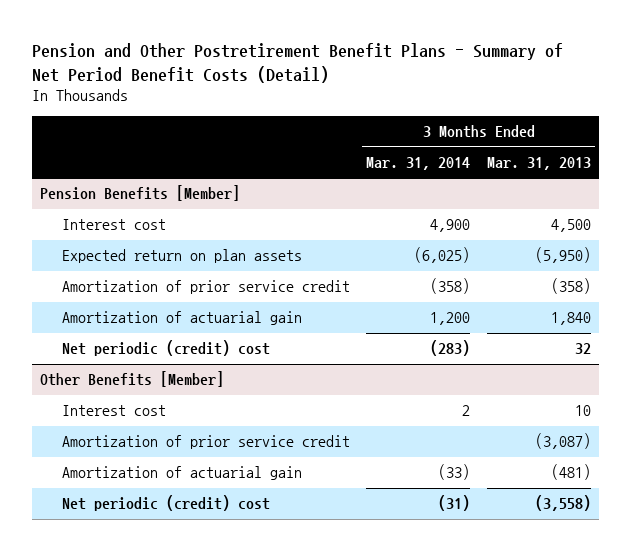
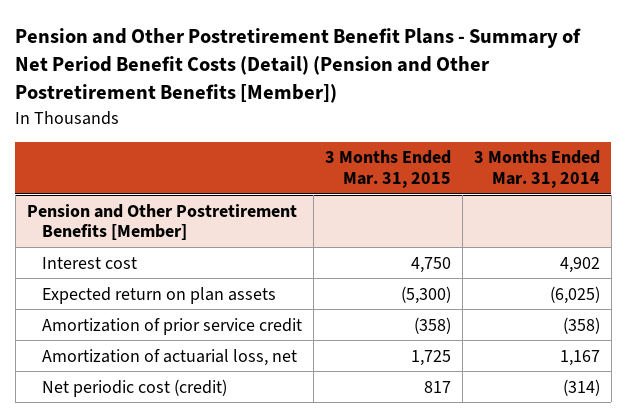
- Pension and Other Postretirement Benefit Plans - Summary of Net Period Benefit Costs (Detail)
+ Pension and Other Postretirement Benefit Plans - Summary of Net Period Benefit Costs (Detail) (Pension and Other Postretirement Benefits [Member])
- | 3 Months Ended Mar. 31, 2014 | 3 Months Ended Mar. 31, 2013
+ | 3 Months Ended Mar. 31, 2015 | 3 Months Ended Mar. 31, 2014
- Pension Benefits [Member]
- Interest cost | 4,900 | 4,500
+ Pension and Other Postretirement Benefits [Member]
+ Interest cost | 4,750 | 4,902
- Amortization of actuarial gain | 1,200 | 1,840
- Net periodic (credit) cost | (283) | 32
- Other Benefits [Member]
- Interest cost | 2 | 10
- Amortization of prior service credit | | (3,087)
- Amortization of actuarial gain | (33) | (481)
- Net periodic (credit) cost | (31) | (3,558)
+ Amortization of actuarial loss, net | 1,725 | 1,167
+ Net periodic cost (credit) | 817 | (314)

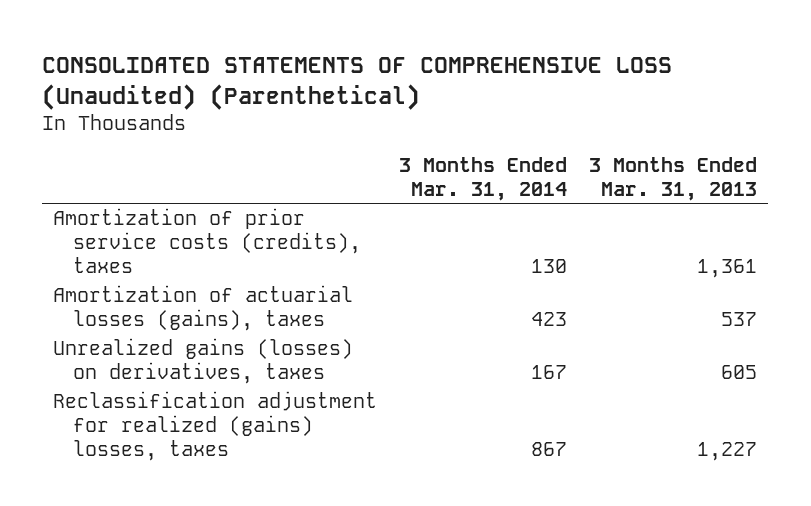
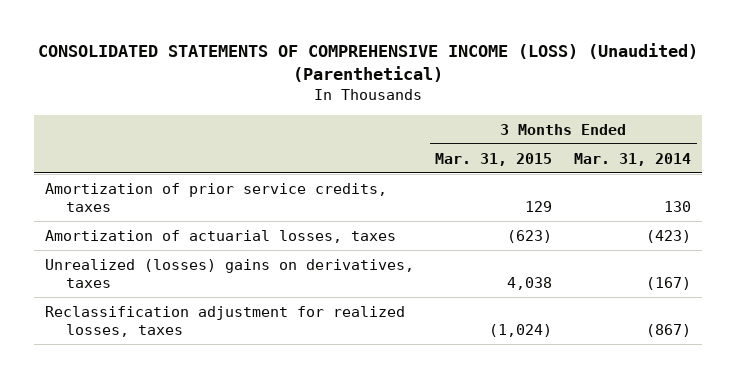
- CONSOLIDATED STATEMENTS OF COMPREHENSIVE LOSS (Unaudited) (Parenthetical)
+ CONSOLIDATED STATEMENTS OF COMPREHENSIVE INCOME (LOSS) (Unaudited) (Parenthetical)
- | 3 Months Ended Mar. 31, 2014 | 3 Months Ended Mar. 31, 2013
+ | 3 Months Ended Mar. 31, 2015 | 3 Months Ended Mar. 31, 2014
- Amortization of prior service costs (credits), taxes | 130 | 1,361
- Amortization of actuarial losses (gains), taxes | 423 | 537
- Unrealized gains (losses) on derivatives, taxes | 167 | 605
- Reclassification adjustment for realized (gains) losses, taxes | 867 | 1,227
+ Amortization of prior service credits, taxes | 129 | 130
+ Amortization of actuarial losses, taxes | (623) | (423)
+ Unrealized (losses) gains on derivatives, taxes | 4,038 | (167)
+ Reclassification adjustment for realized losses, taxes | (1,024) | (867)

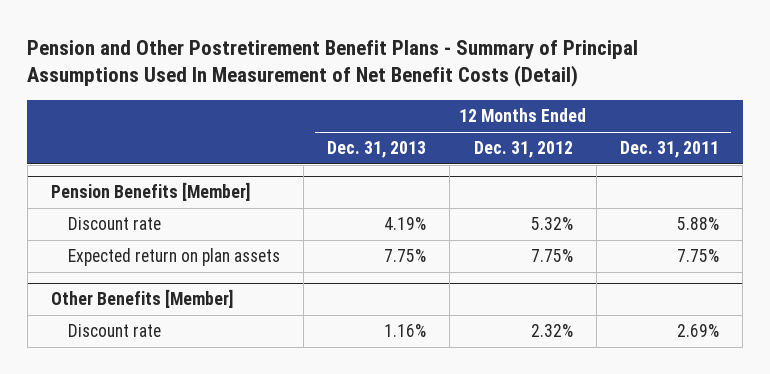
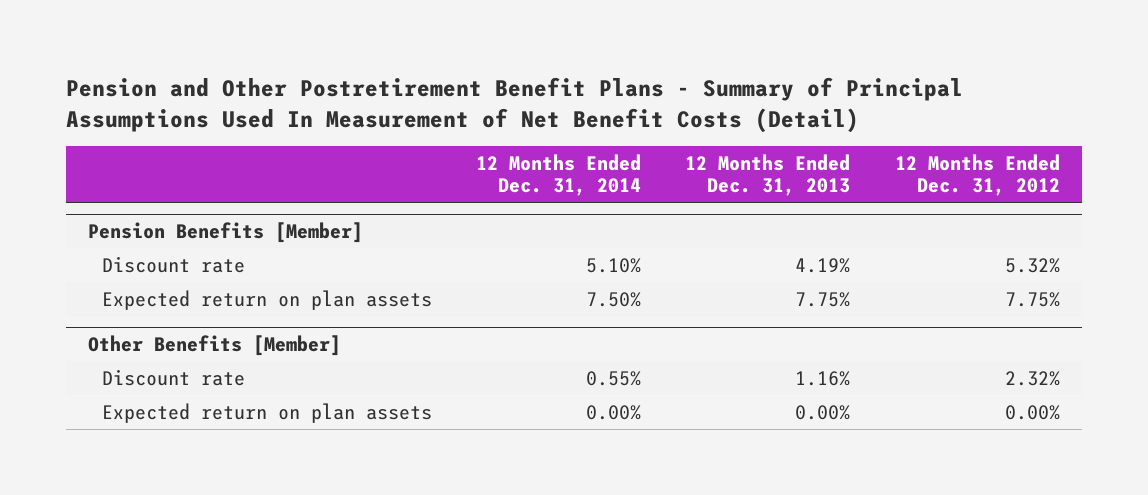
- | 12 Months Ended Dec. 31, 2013 | 12 Months Ended Dec. 31, 2012 | 12 Months Ended Dec. 31, 2011
+ | 12 Months Ended Dec. 31, 2014 | 12 Months Ended Dec. 31, 2013 | 12 Months Ended Dec. 31, 2012
@ Other Benefits [Member]
+ Expected return on plan assets | 0.00% | 0.00% | 0.00%

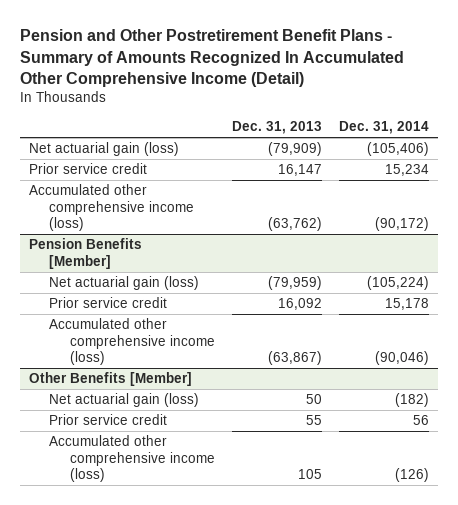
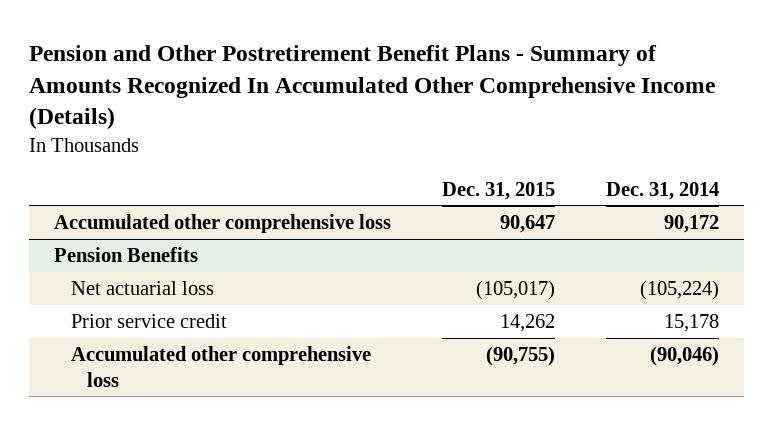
- Pension and Other Postretirement Benefit Plans - Summary of Amounts Recognized In Accumulated Other Comprehensive Income (Detail)
+ Pension and Other Postretirement Benefit Plans - Summary of Amounts Recognized In Accumulated Other Comprehensive Income (Details)
- | Dec. 31, 2013 | Dec. 31, 2014
+ | Dec. 31, 2015 | Dec. 31, 2014
- Net actuarial gain (loss) | (79,909) | (105,406)
- Prior service credit | 16,147 | 15,234
- Accumulated other comprehensive income (loss) | (63,762) | (90,172)
- Pension Benefits [Member]
- Net actuarial gain (loss) | (79,959) | (105,224)
+ Accumulated other comprehensive loss | 90,647 | 90,172
+ Pension Benefits
+ Net actuarial loss | (105,017) | (105,224)
- Accumulated other comprehensive income (loss) | (63,867) | (90,046)
- Other Benefits [Member]
- Net actuarial gain (loss) | 50 | (182)
- Prior service credit | 55 | 56
- Accumulated other comprehensive income (loss) | 105 | (126)
+ Accumulated other comprehensive loss | (90,755) | (90,046)

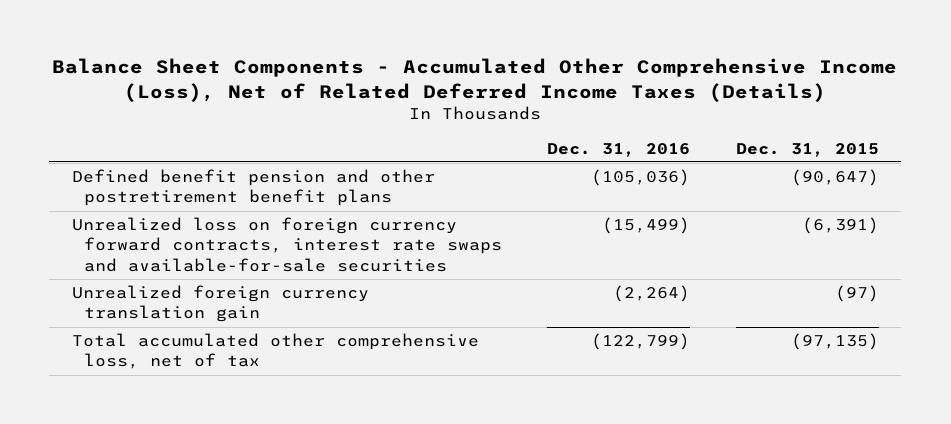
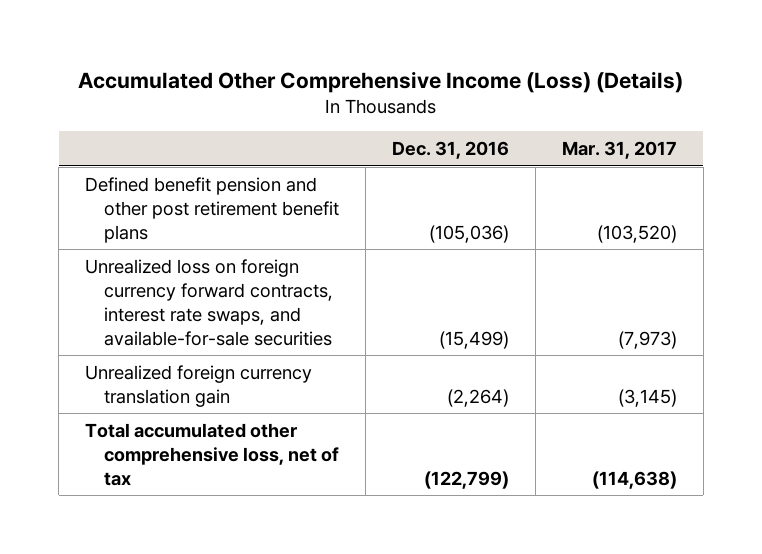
- Balance Sheet Components - Accumulated Other Comprehensive Income (Loss), Net of Related Deferred Income Taxes (Details)
+ Accumulated Other Comprehensive Income (Loss) (Details)
- | Dec. 31, 2016 | Dec. 31, 2015
+ | Dec. 31, 2016 | Mar. 31, 2017
- Defined benefit pension and other postretirement benefit plans | (105,036) | (90,647)
- Unrealized loss on foreign currency forward contracts, interest rate swaps and available-for-sale securities | (15,499) | (6,391)
+ Defined benefit pension and other post retirement benefit plans | (105,036) | (103,520)
+ Unrealized loss on foreign currency forward contracts, interest rate swaps, and available-for-sale securities | (15,499) | (7,973)

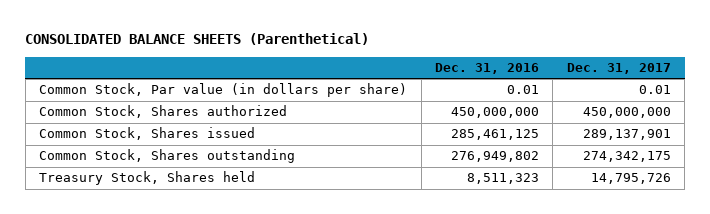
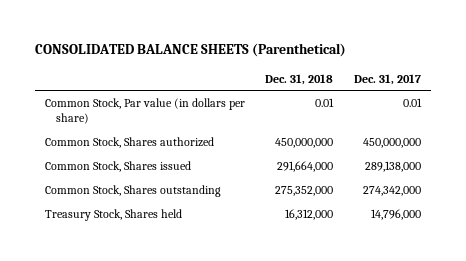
- | Dec. 31, 2016 | Dec. 31, 2017
+ | Dec. 31, 2018 | Dec. 31, 2017
- Common Stock, Shares issued | 285,461,125 | 289,137,901
- Common Stock, Shares outstanding | 276,949,802 | 274,342,175
- Treasury Stock, Shares held | 8,511,323 | 14,795,726
+ Common Stock, Shares issued | 291,664,000 | 289,138,000
+ Common Stock, Shares outstanding | 275,352,000 | 274,342,000
+ Treasury Stock, Shares held | 16,312,000 | 14,796,000

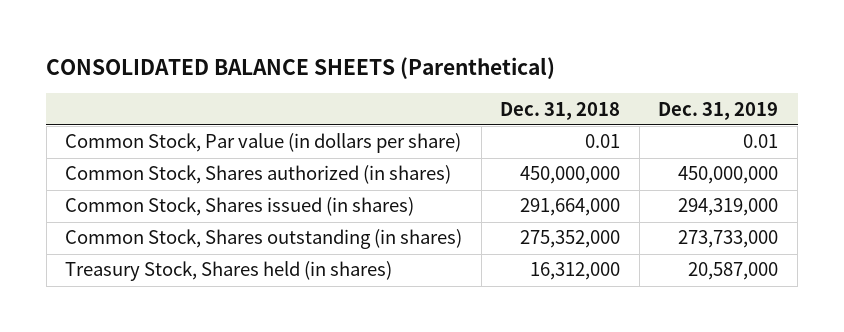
- | Dec. 31, 2018 | Dec. 31, 2017
+ | Dec. 31, 2018 | Dec. 31, 2019
- Common Stock, Shares authorized | 450,000,000 | 450,000,000
- Common Stock, Shares issued | 291,664,000 | 289,138,000
- Common Stock, Shares outstanding | 275,352,000 | 274,342,000
- Treasury Stock, Shares held | 16,312,000 | 14,796,000
+ Common Stock, Shares authorized (in shares) | 450,000,000 | 450,000,000
+ Common Stock, Shares issued (in shares) | 291,664,000 | 294,319,000
+ Common Stock, Shares outstanding (in shares) | 275,352,000 | 273,733,000
+ Treasury Stock, Shares held (in shares) | 16,312,000 | 20,587,000

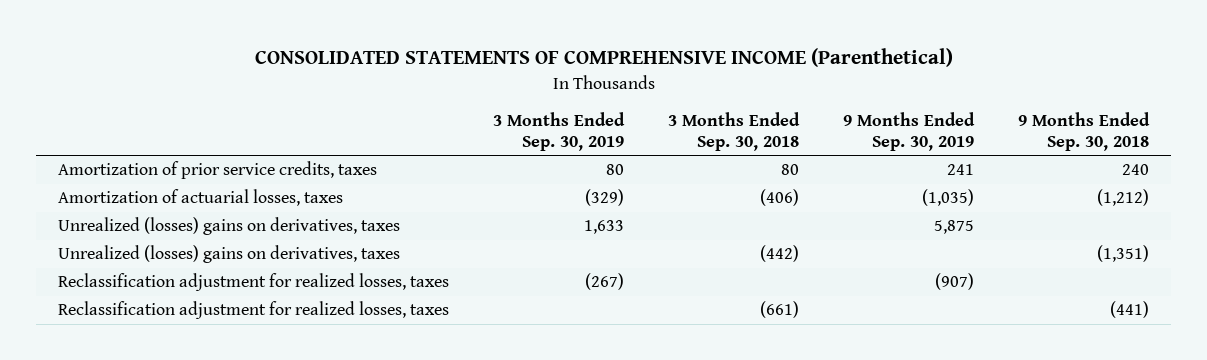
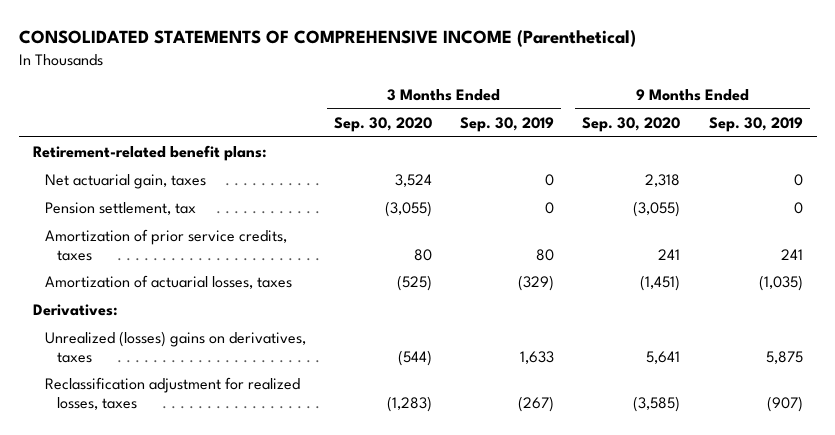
- | 3 Months Ended Sep. 30, 2019 | 3 Months Ended Sep. 30, 2018 | 9 Months Ended Sep. 30, 2019 | 9 Months Ended Sep. 30, 2018
+ | 3 Months Ended Sep. 30, 2020 | 3 Months Ended Sep. 30, 2019 | 9 Months Ended Sep. 30, 2020 | 9 Months Ended Sep. 30, 2019
+ Retirement-related benefit plans:
+ Net actuarial gain, taxes | 3,524 | 0 | 2,318 | 0
+ Pension settlement, tax | (3,055) | 0 | (3,055) | 0
+ Derivatives:
- Unrealized (losses) gains on derivatives, taxes | | (442) | | (1,351)
- Reclassification adjustment for realized losses, taxes | | (661) | | (441)

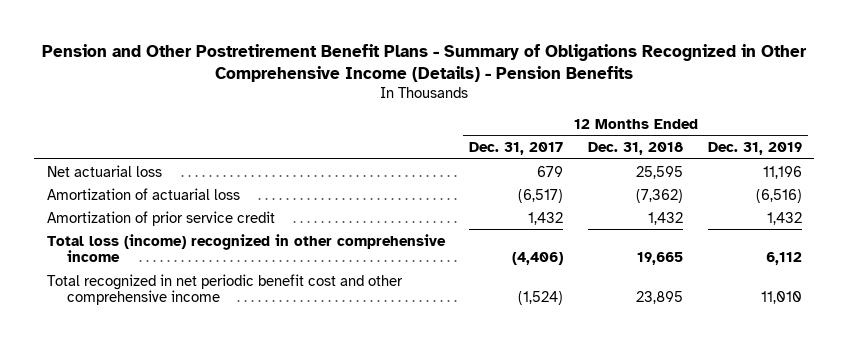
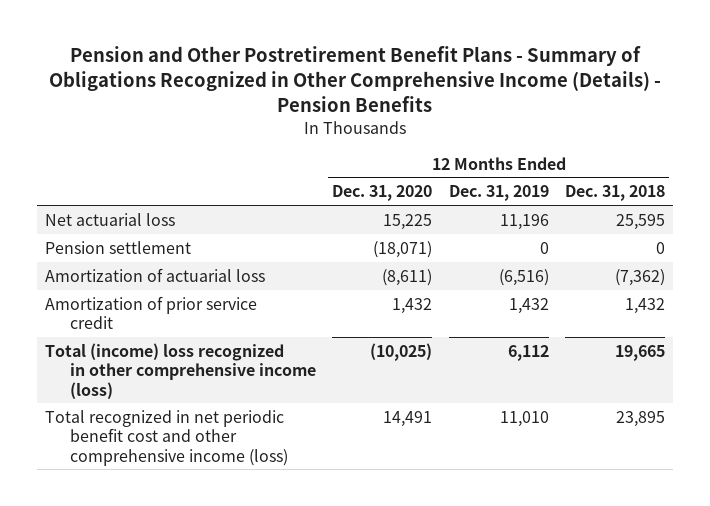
- | 12 Months Ended Dec. 31, 2017 | 12 Months Ended Dec. 31, 2018 | 12 Months Ended Dec. 31, 2019
+ | 12 Months Ended Dec. 31, 2020 | 12 Months Ended Dec. 31, 2019 | 12 Months Ended Dec. 31, 2018
+ Pension settlement | (18,071) | 0 | 0
- Total loss (income) recognized in other comprehensive income | (4,406) | 19,665 | 6,112
- Total recognized in net periodic benefit cost and other comprehensive income | (1,524) | 23,895 | 11,010
+ Total (income) loss recognized in other comprehensive income (loss) | (10,025) | 6,112 | 19,665
+ Total recognized in net periodic benefit cost and other comprehensive income (loss) | 14,491 | 11,010 | 23,895

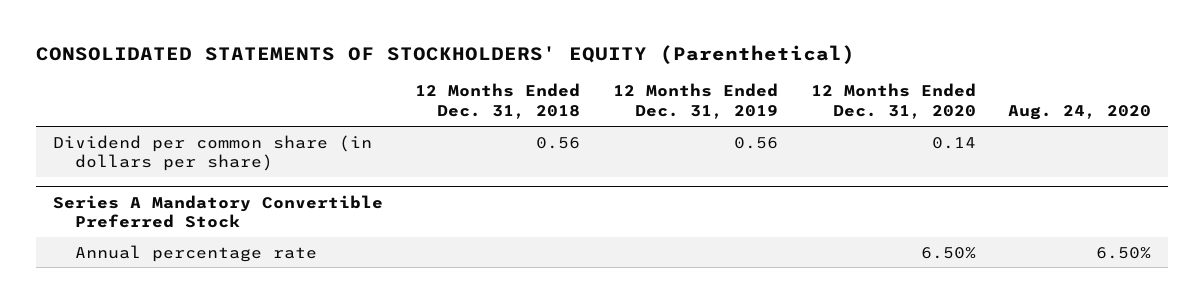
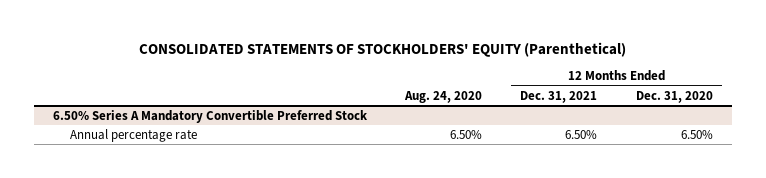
- | 12 Months Ended Dec. 31, 2018 | 12 Months Ended Dec. 31, 2019 | 12 Months Ended Dec. 31, 2020 | Aug. 24, 2020
+ | Aug. 24, 2020 | 12 Months Ended Dec. 31, 2021 | 12 Months Ended Dec. 31, 2020
- Dividend per common share (in dollars per share) | 0.56 | 0.56 | 0.14 |
- Series A Mandatory Convertible Preferred Stock
+ 6.50% Series A Mandatory Convertible Preferred Stock

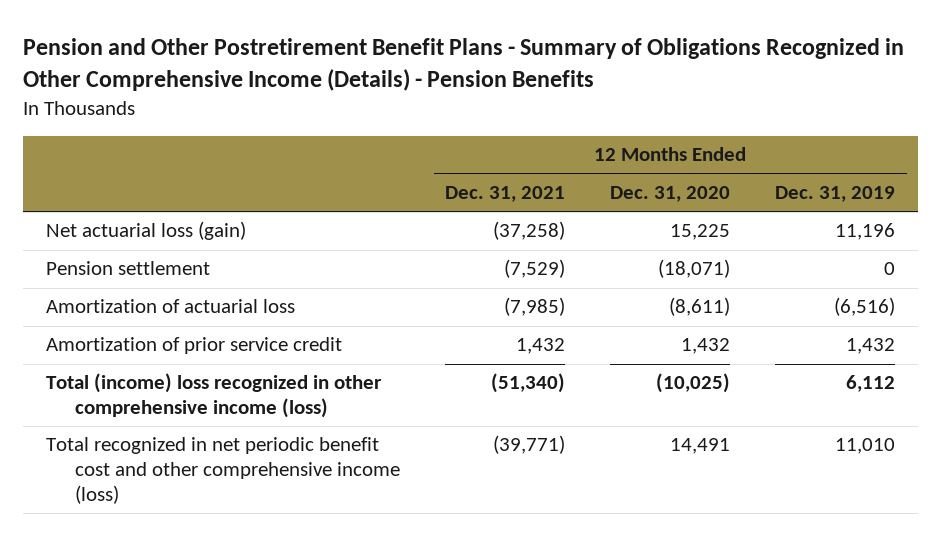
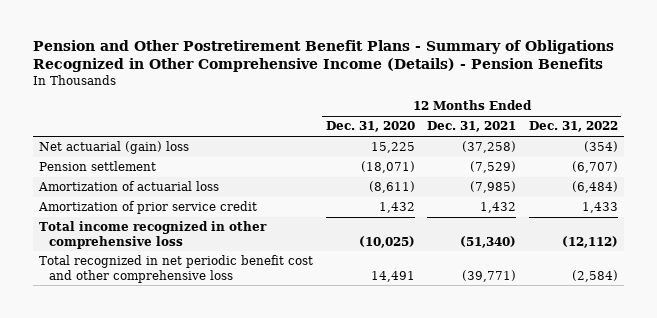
- | 12 Months Ended Dec. 31, 2021 | 12 Months Ended Dec. 31, 2020 | 12 Months Ended Dec. 31, 2019
+ | 12 Months Ended Dec. 31, 2020 | 12 Months Ended Dec. 31, 2021 | 12 Months Ended Dec. 31, 2022
- Net actuarial loss (gain) | (37,258) | 15,225 | 11,196
+ Net actuarial (gain) loss | 15,225 | (37,258) | (354)
- Total (income) loss recognized in other comprehensive income (loss) | (51,340) | (10,025) | 6,112
- Total recognized in net periodic benefit cost and other comprehensive income (loss) | (39,771) | 14,491 | 11,010
+ Total income recognized in other comprehensive loss | (10,025) | (51,340) | (12,112)
+ Total recognized in net periodic benefit cost and other comprehensive loss | 14,491 | (39,771) | (2,584)

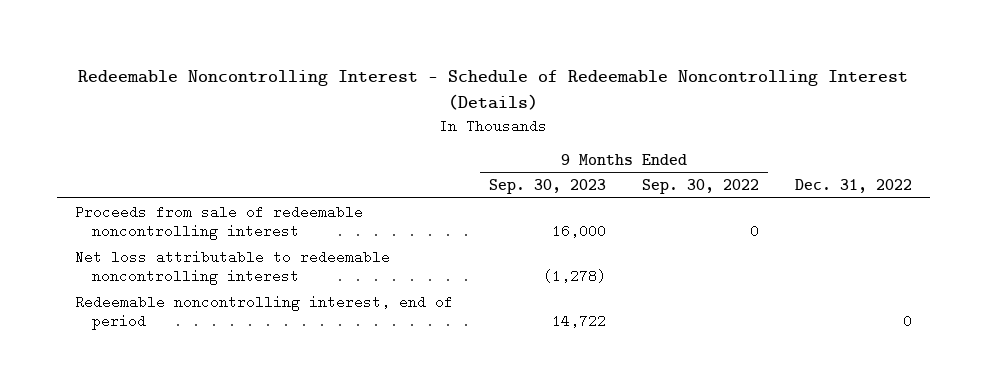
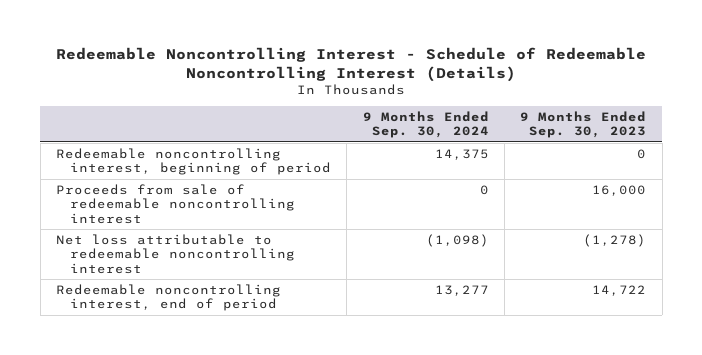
- | 9 Months Ended Sep. 30, 2023 | 9 Months Ended Sep. 30, 2022 | Dec. 31, 2022
+ | 9 Months Ended Sep. 30, 2024 | 9 Months Ended Sep. 30, 2023
+ Redeemable noncontrolling interest, beginning of period | 14,375 | 0

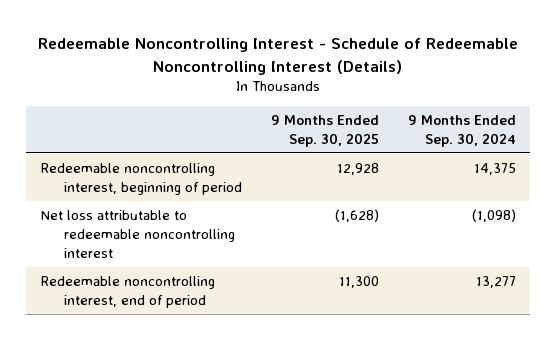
- | 9 Months Ended Sep. 30, 2024 | 9 Months Ended Sep. 30, 2023
+ | 9 Months Ended Sep. 30, 2025 | 9 Months Ended Sep. 30, 2024
- Proceeds from sale of redeemable noncontrolling interest | 0 | 16,000

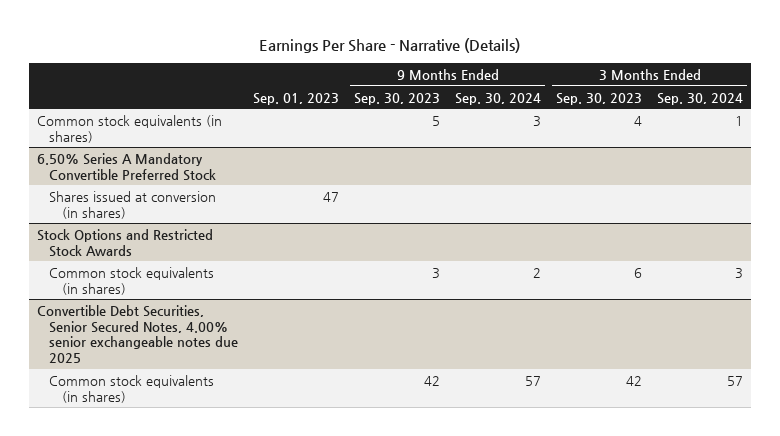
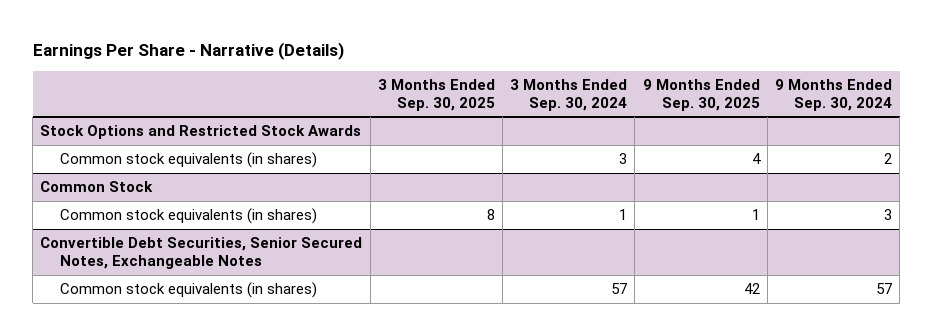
- | Sep. 01, 2023 | 9 Months Ended Sep. 30, 2023 | 9 Months Ended Sep. 30, 2024 | 3 Months Ended Sep. 30, 2023 | 3 Months Ended Sep. 30, 2024
+ | 3 Months Ended Sep. 30, 2025 | 3 Months Ended Sep. 30, 2024 | 9 Months Ended Sep. 30, 2025 | 9 Months Ended Sep. 30, 2024
- Common stock equivalents (in shares) | | 5 | 3 | 4 | 1
- 6.50% Series A Mandatory Convertible Preferred Stock
- Shares issued at conversion (in shares) | 47 | | | |
- Convertible Debt Securities, Senior Secured Notes, 4.00% senior exchangeable notes due 2025
+ Common Stock
+ Common stock equivalents (in shares) | 8 | 1 | 1 | 3
+ Convertible Debt Securities, Senior Secured Notes, Exchangeable Notes

